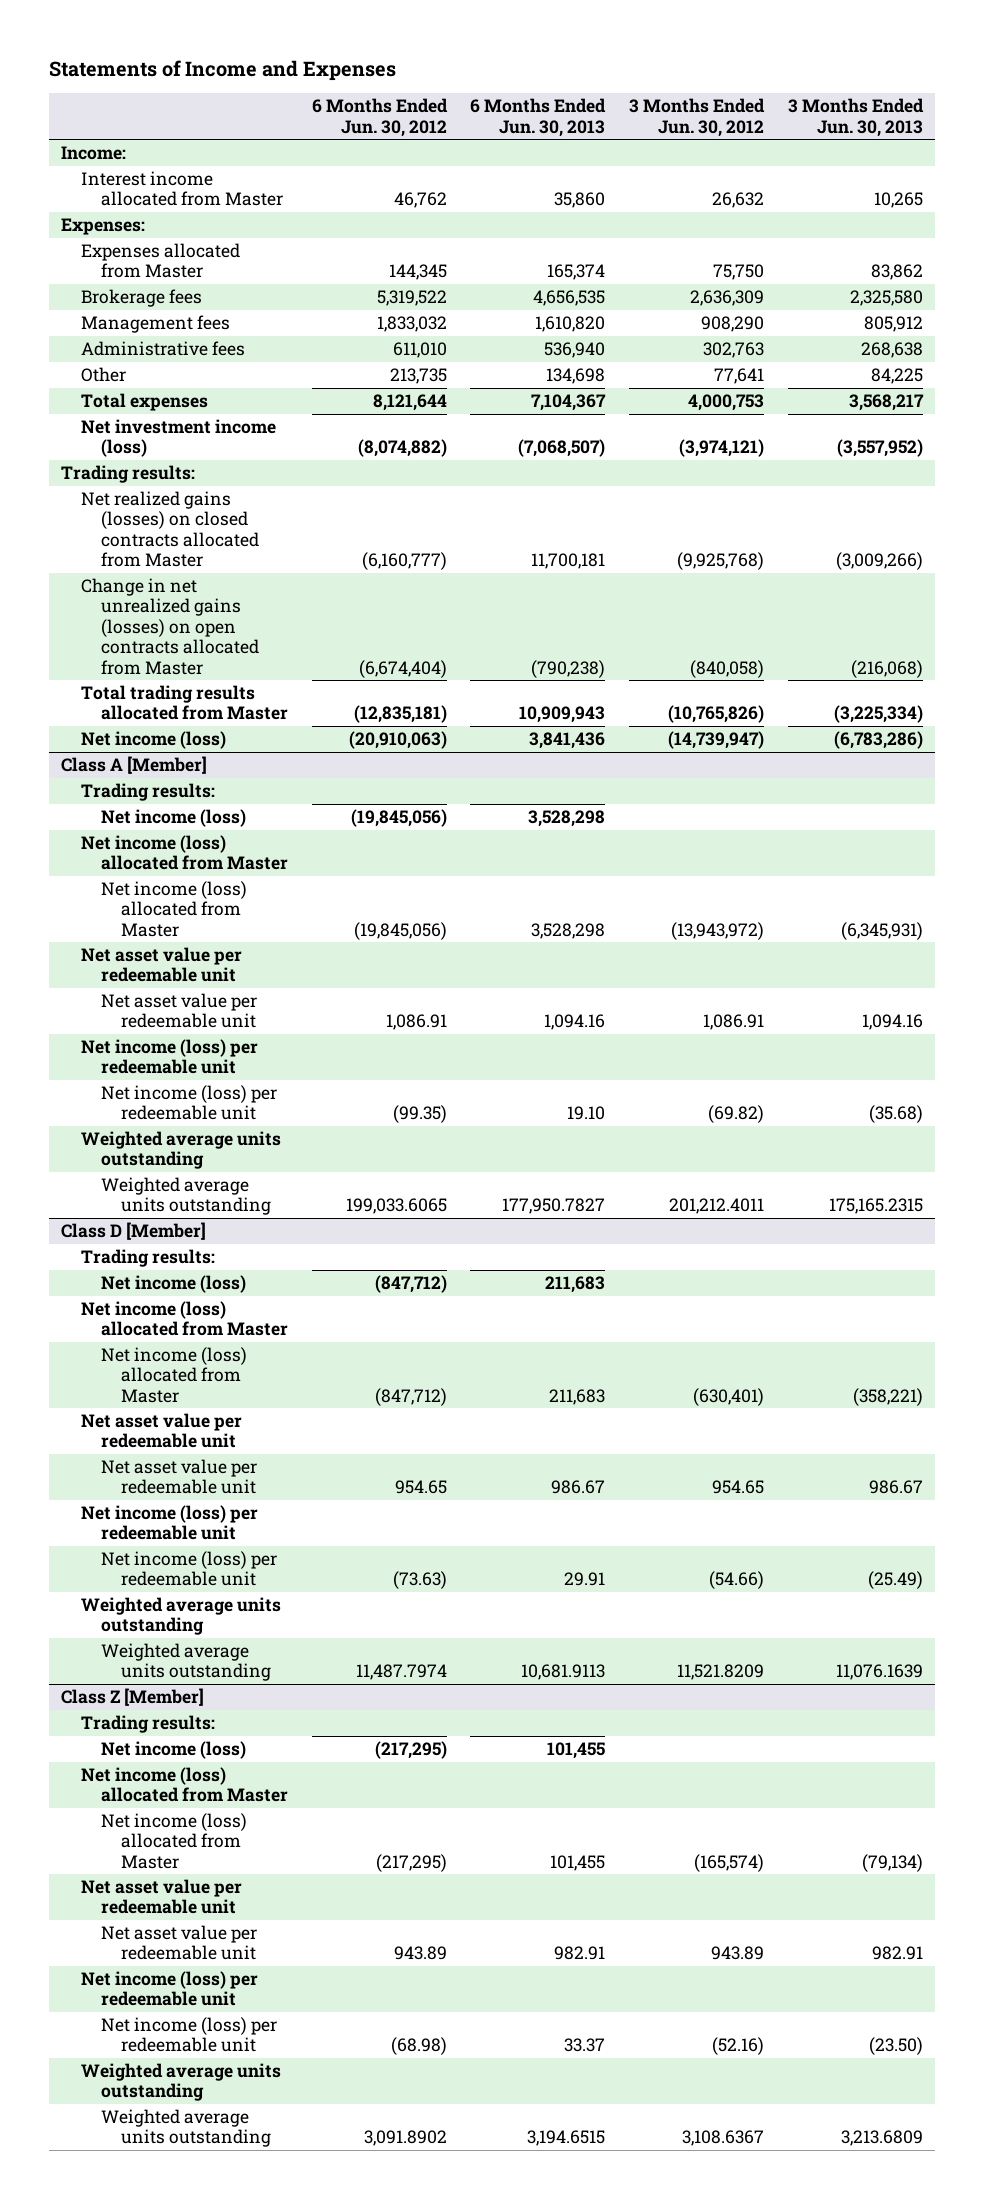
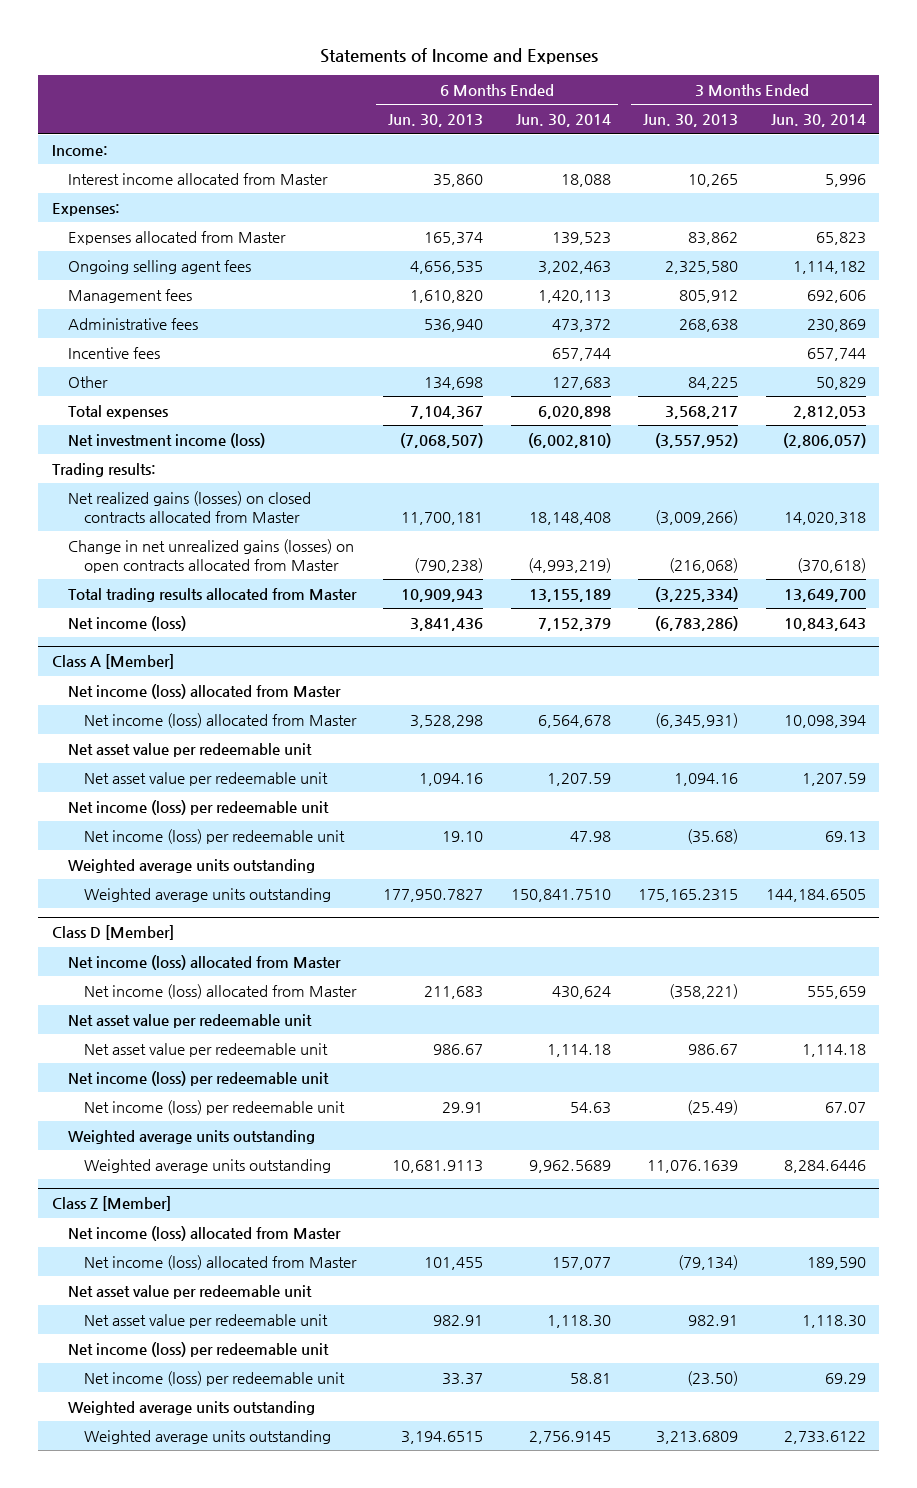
- | 6 Months Ended Jun. 30, 2012 | 6 Months Ended Jun. 30, 2013 | 3 Months Ended Jun. 30, 2012 | 3 Months Ended Jun. 30, 2013
+ | 6 Months Ended Jun. 30, 2013 | 6 Months Ended Jun. 30, 2014 | 3 Months Ended Jun. 30, 2013 | 3 Months Ended Jun. 30, 2014
- Brokerage fees | 5,319,522 | 4,656,535 | 2,636,309 | 2,325,580
+ Ongoing selling agent fees | 4,656,535 | 3,202,463 | 2,325,580 | 1,114,182
+ Incentive fees | | 657,744 | | 657,744
@ Class A [Member]
- Trading results:
- Net income (loss) | (19,845,056) | 3,528,298 | |
@ Class D [Member]
- Trading results:
- Net income (loss) | (847,712) | 211,683 | |
@ Class Z [Member]
- Trading results:
- Net income (loss) | (217,295) | 101,455 | |

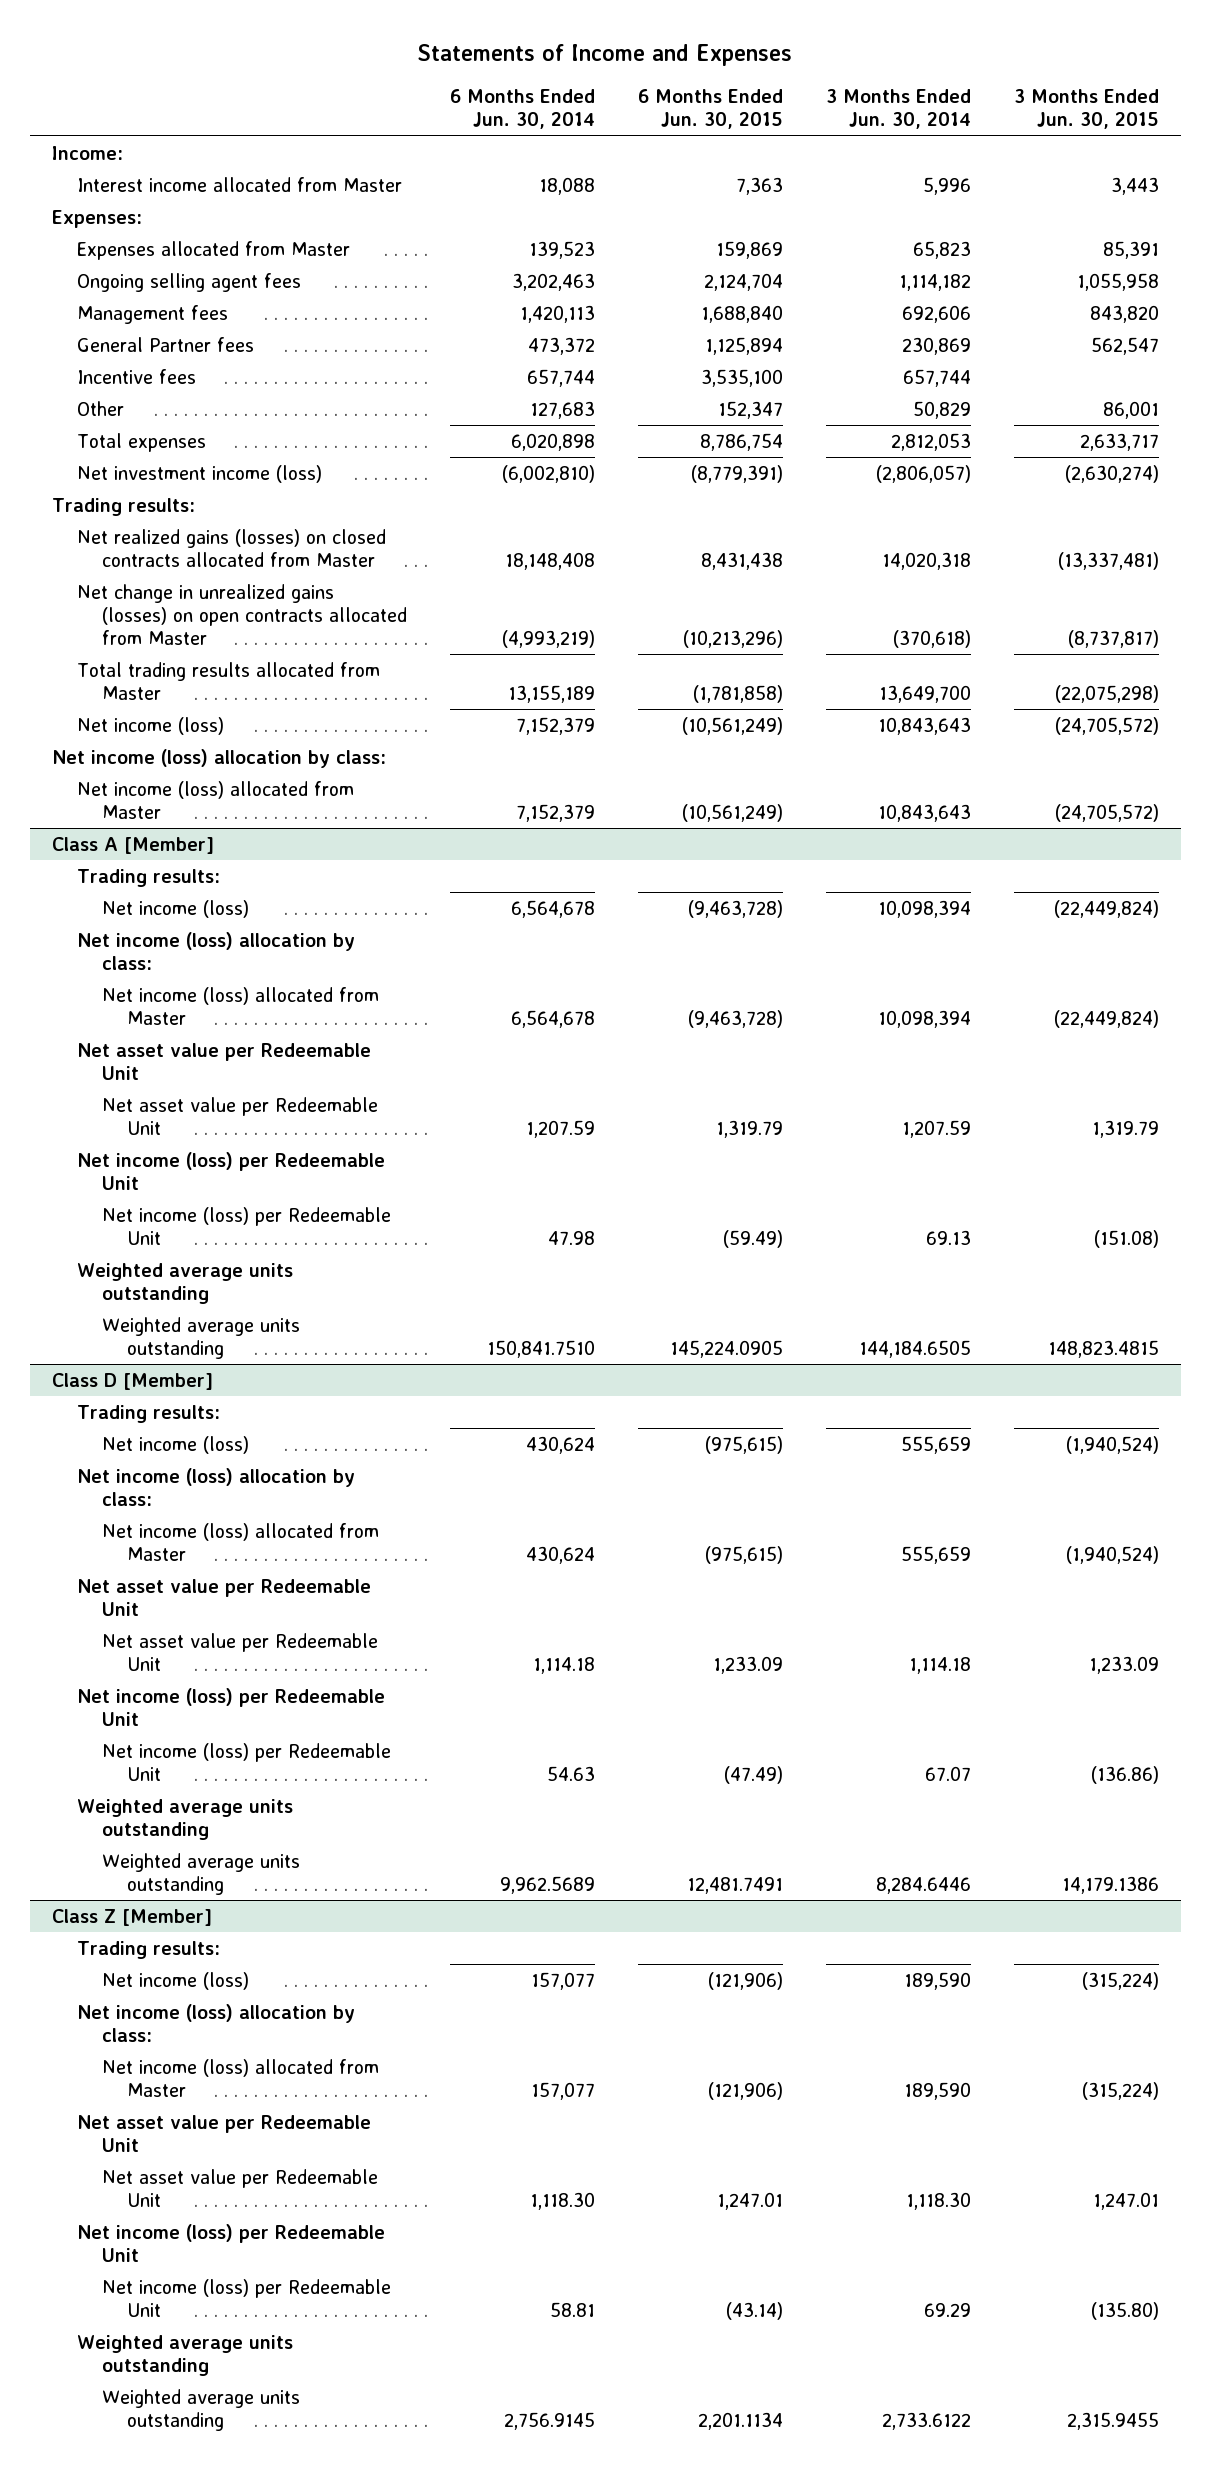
- | 6 Months Ended Jun. 30, 2013 | 6 Months Ended Jun. 30, 2014 | 3 Months Ended Jun. 30, 2013 | 3 Months Ended Jun. 30, 2014
+ | 6 Months Ended Jun. 30, 2014 | 6 Months Ended Jun. 30, 2015 | 3 Months Ended Jun. 30, 2014 | 3 Months Ended Jun. 30, 2015
- Administrative fees | 536,940 | 473,372 | 268,638 | 230,869
+ General Partner fees | 473,372 | 1,125,894 | 230,869 | 562,547
- Change in net unrealized gains (losses) on open contracts allocated from Master | (790,238) | (4,993,219) | (216,068) | (370,618)
+ Net change in unrealized gains (losses) on open contracts allocated from Master | (4,993,219) | (10,213,296) | (370,618) | (8,737,817)
+ Net income (loss) allocation by class:
+ Net income (loss) allocated from Master | 7,152,379 | (10,561,249) | 10,843,643 | (24,705,572)
@ Class A [Member]
- Net income (loss) allocated from Master
+ Trading results:
+ Net income (loss) | 6,564,678 | (9,463,728) | 10,098,394 | (22,449,824)
+ Net income (loss) allocation by class:
- Net asset value per redeemable unit
- Net asset value per redeemable unit | 1,094.16 | 1,207.59 | 1,094.16 | 1,207.59
- Net income (loss) per redeemable unit
- Net income (loss) per redeemable unit | 19.10 | 47.98 | (35.68) | 69.13
+ Net asset value per Redeemable Unit
+ Net asset value per Redeemable Unit | 1,207.59 | 1,319.79 | 1,207.59 | 1,319.79
+ Net income (loss) per Redeemable Unit
+ Net income (loss) per Redeemable Unit | 47.98 | (59.49) | 69.13 | (151.08)
@ Class D [Member]
- Net income (loss) allocated from Master
+ Trading results:
+ Net income (loss) | 430,624 | (975,615) | 555,659 | (1,940,524)
+ Net income (loss) allocation by class:
- Net asset value per redeemable unit
- Net asset value per redeemable unit | 986.67 | 1,114.18 | 986.67 | 1,114.18
- Net income (loss) per redeemable unit
- Net income (loss) per redeemable unit | 29.91 | 54.63 | (25.49) | 67.07
+ Net asset value per Redeemable Unit
+ Net asset value per Redeemable Unit | 1,114.18 | 1,233.09 | 1,114.18 | 1,233.09
+ Net income (loss) per Redeemable Unit
+ Net income (loss) per Redeemable Unit | 54.63 | (47.49) | 67.07 | (136.86)
@ Class Z [Member]
- Net income (loss) allocated from Master
+ Trading results:
+ Net income (loss) | 157,077 | (121,906) | 189,590 | (315,224)
+ Net income (loss) allocation by class:
- Net asset value per redeemable unit
- Net asset value per redeemable unit | 982.91 | 1,118.30 | 982.91 | 1,118.30
- Net income (loss) per redeemable unit
- Net income (loss) per redeemable unit | 33.37 | 58.81 | (23.50) | 69.29
+ Net asset value per Redeemable Unit
+ Net asset value per Redeemable Unit | 1,118.30 | 1,247.01 | 1,118.30 | 1,247.01
+ Net income (loss) per Redeemable Unit
+ Net income (loss) per Redeemable Unit | 58.81 | (43.14) | 69.29 | (135.80)

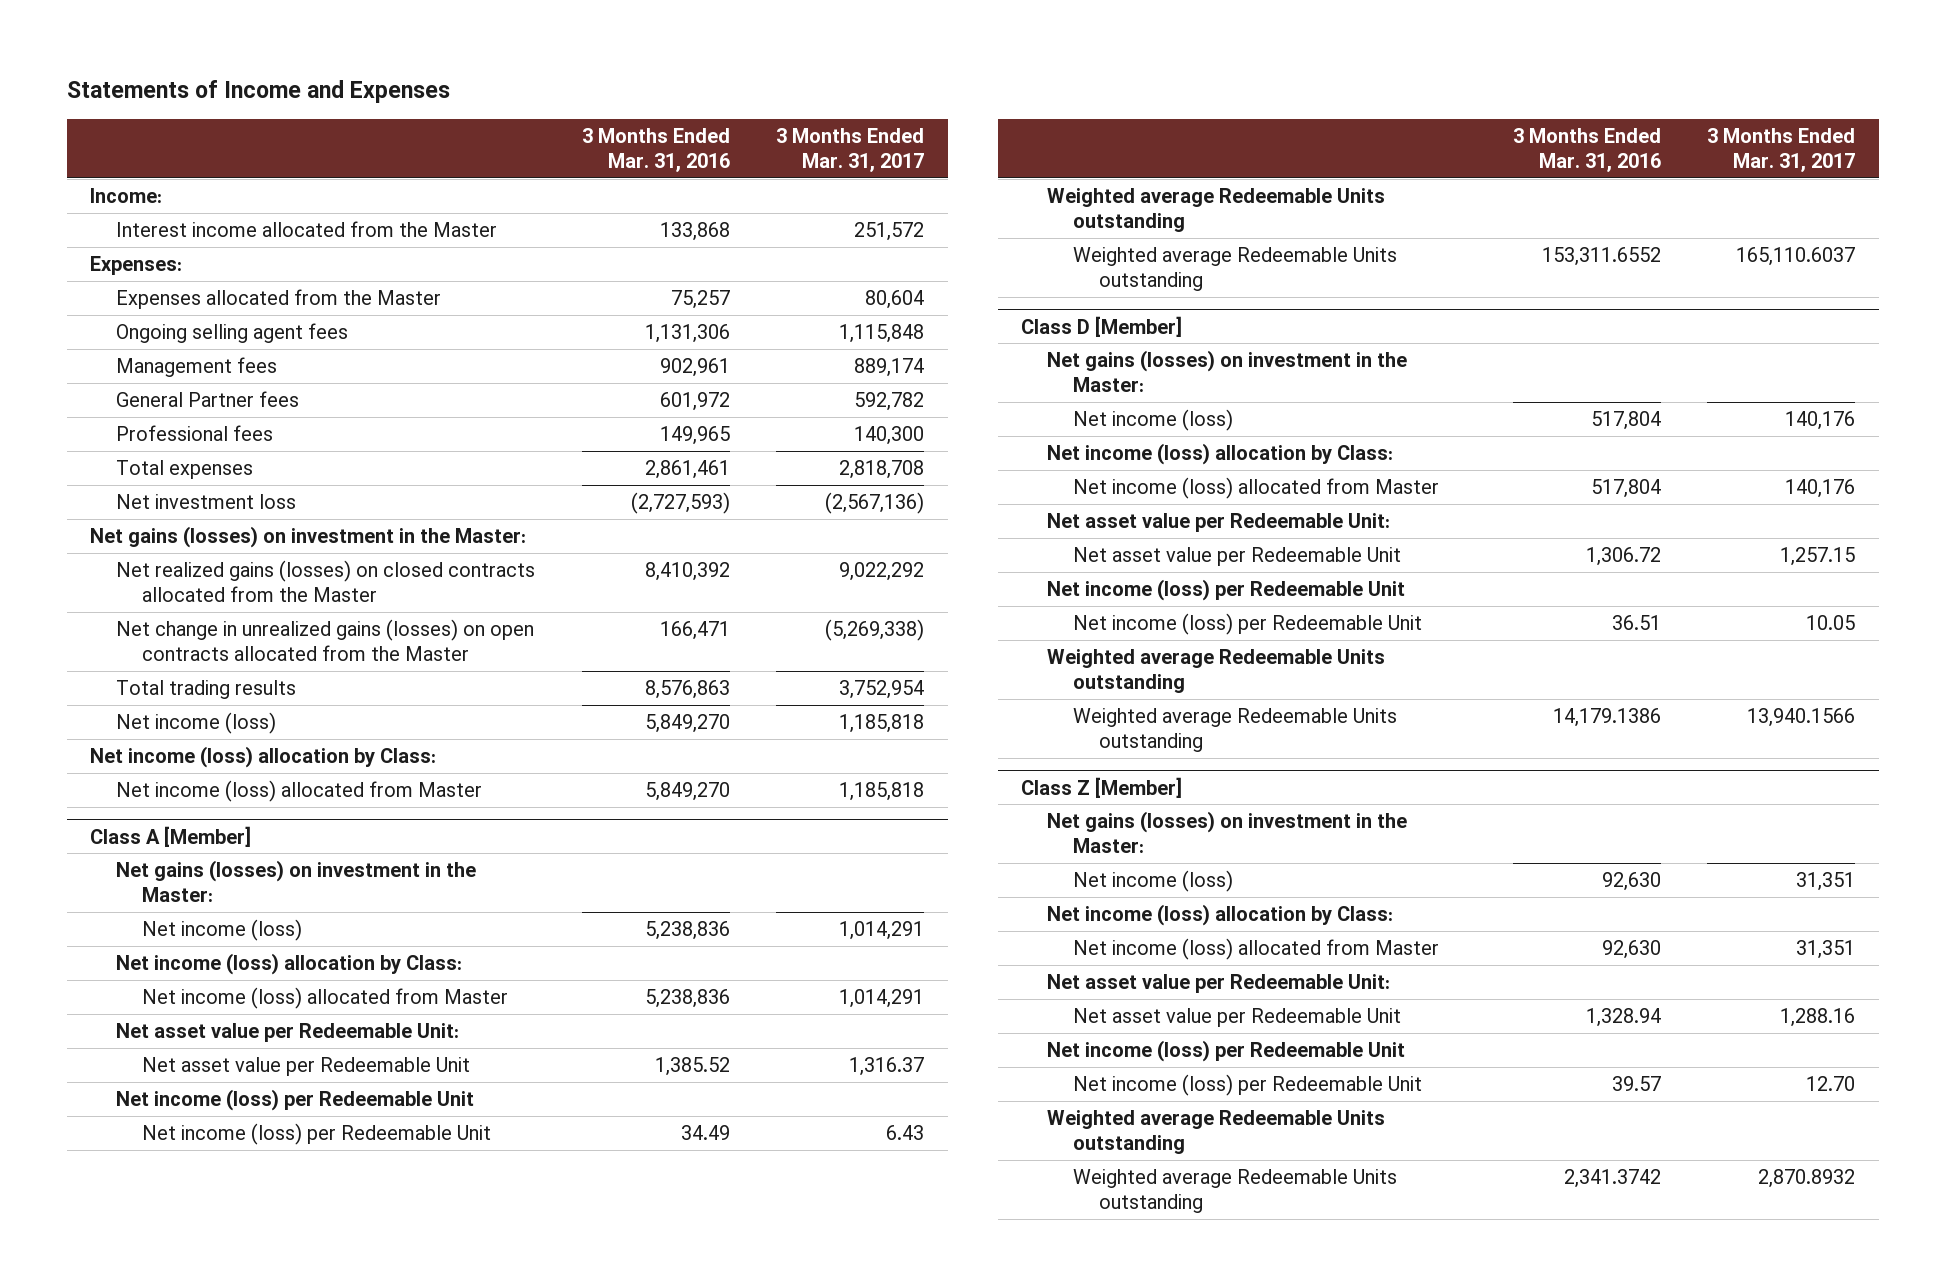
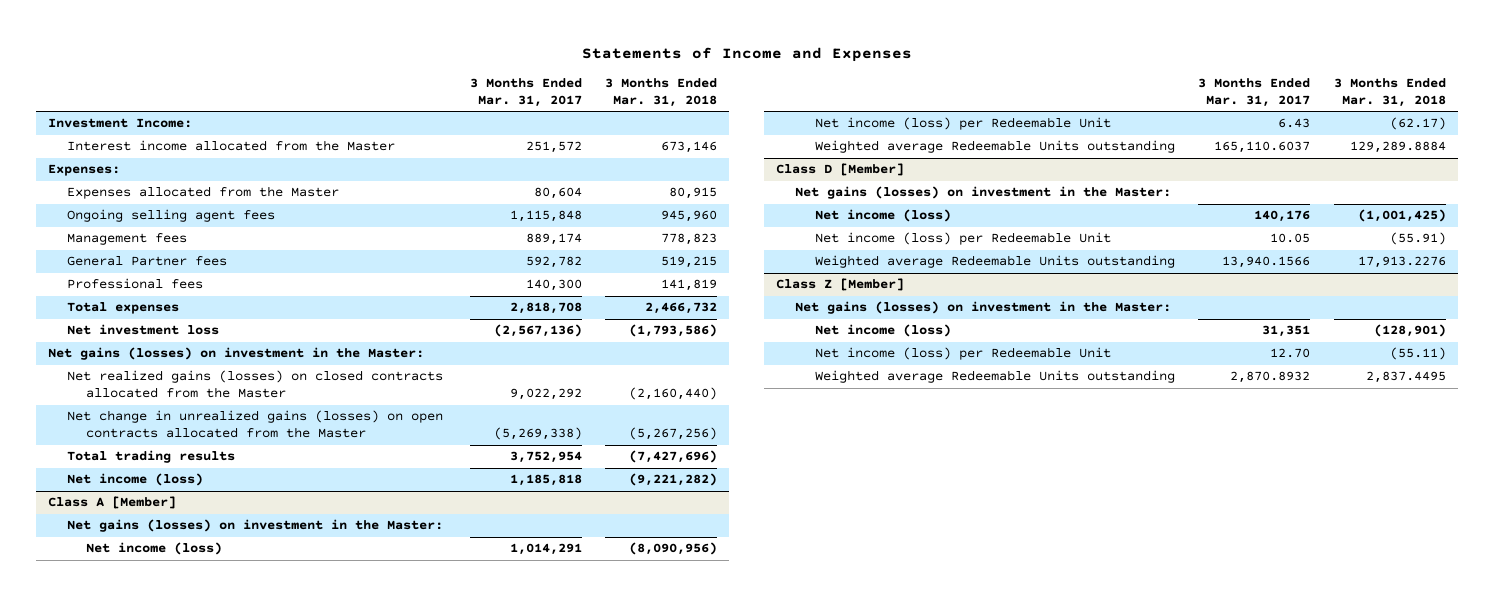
- | 3 Months Ended Mar. 31, 2016 | 3 Months Ended Mar. 31, 2017
+ | 3 Months Ended Mar. 31, 2017 | 3 Months Ended Mar. 31, 2018
- Income:
+ Investment Income:
- Net income (loss) allocation by Class:
- Net income (loss) allocated from Master | 5,849,270 | 1,185,818
@ Class A [Member]
- Net income (loss) allocation by Class:
- Net income (loss) allocated from Master | 5,238,836 | 1,014,291
- Net asset value per Redeemable Unit:
- Net asset value per Redeemable Unit | 1,385.52 | 1,316.37
- Net income (loss) per Redeemable Unit
- Weighted average Redeemable Units outstanding
@ Class D [Member]
- Net income (loss) allocation by Class:
- Net income (loss) allocated from Master | 517,804 | 140,176
- Net asset value per Redeemable Unit:
- Net asset value per Redeemable Unit | 1,306.72 | 1,257.15
- Net income (loss) per Redeemable Unit
- Weighted average Redeemable Units outstanding
@ Class Z [Member]
- Net income (loss) allocation by Class:
- Net income (loss) allocated from Master | 92,630 | 31,351
- Net asset value per Redeemable Unit:
- Net asset value per Redeemable Unit | 1,328.94 | 1,288.16
- Net income (loss) per Redeemable Unit
- Weighted average Redeemable Units outstanding

